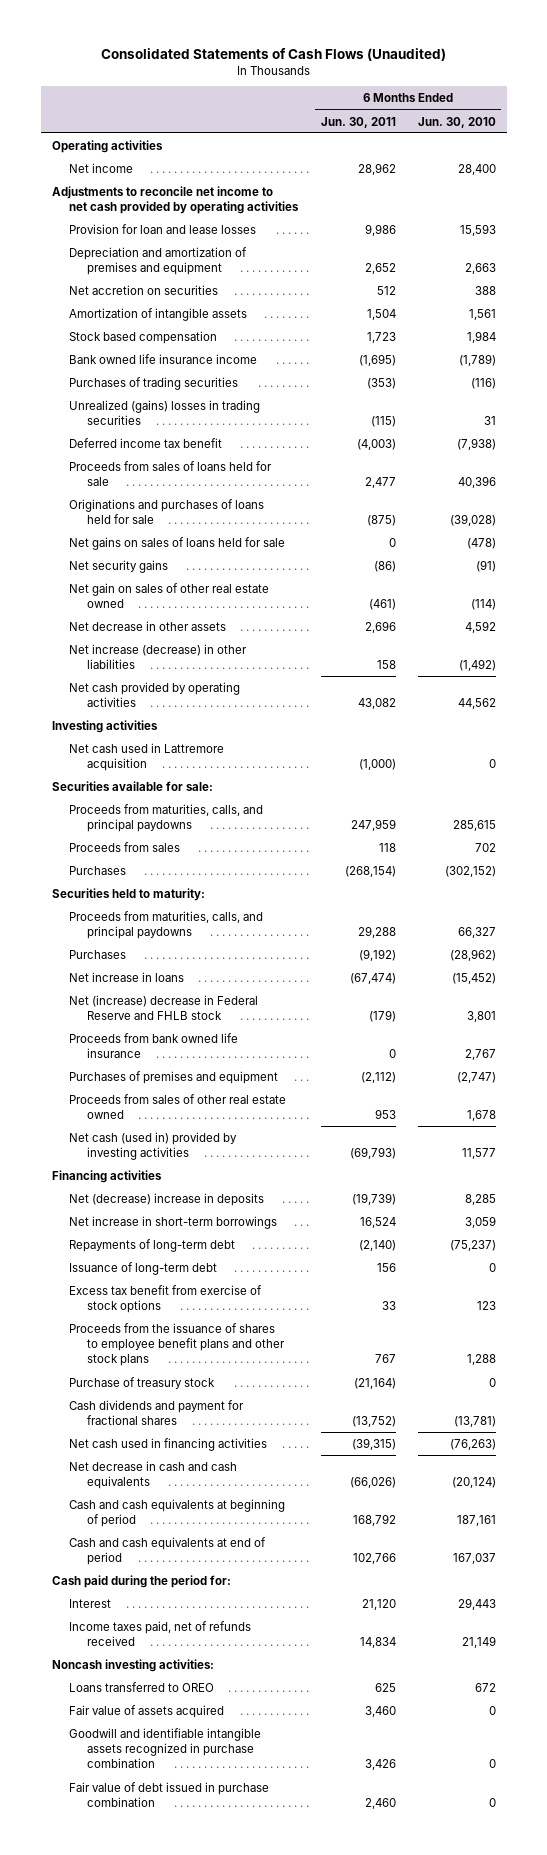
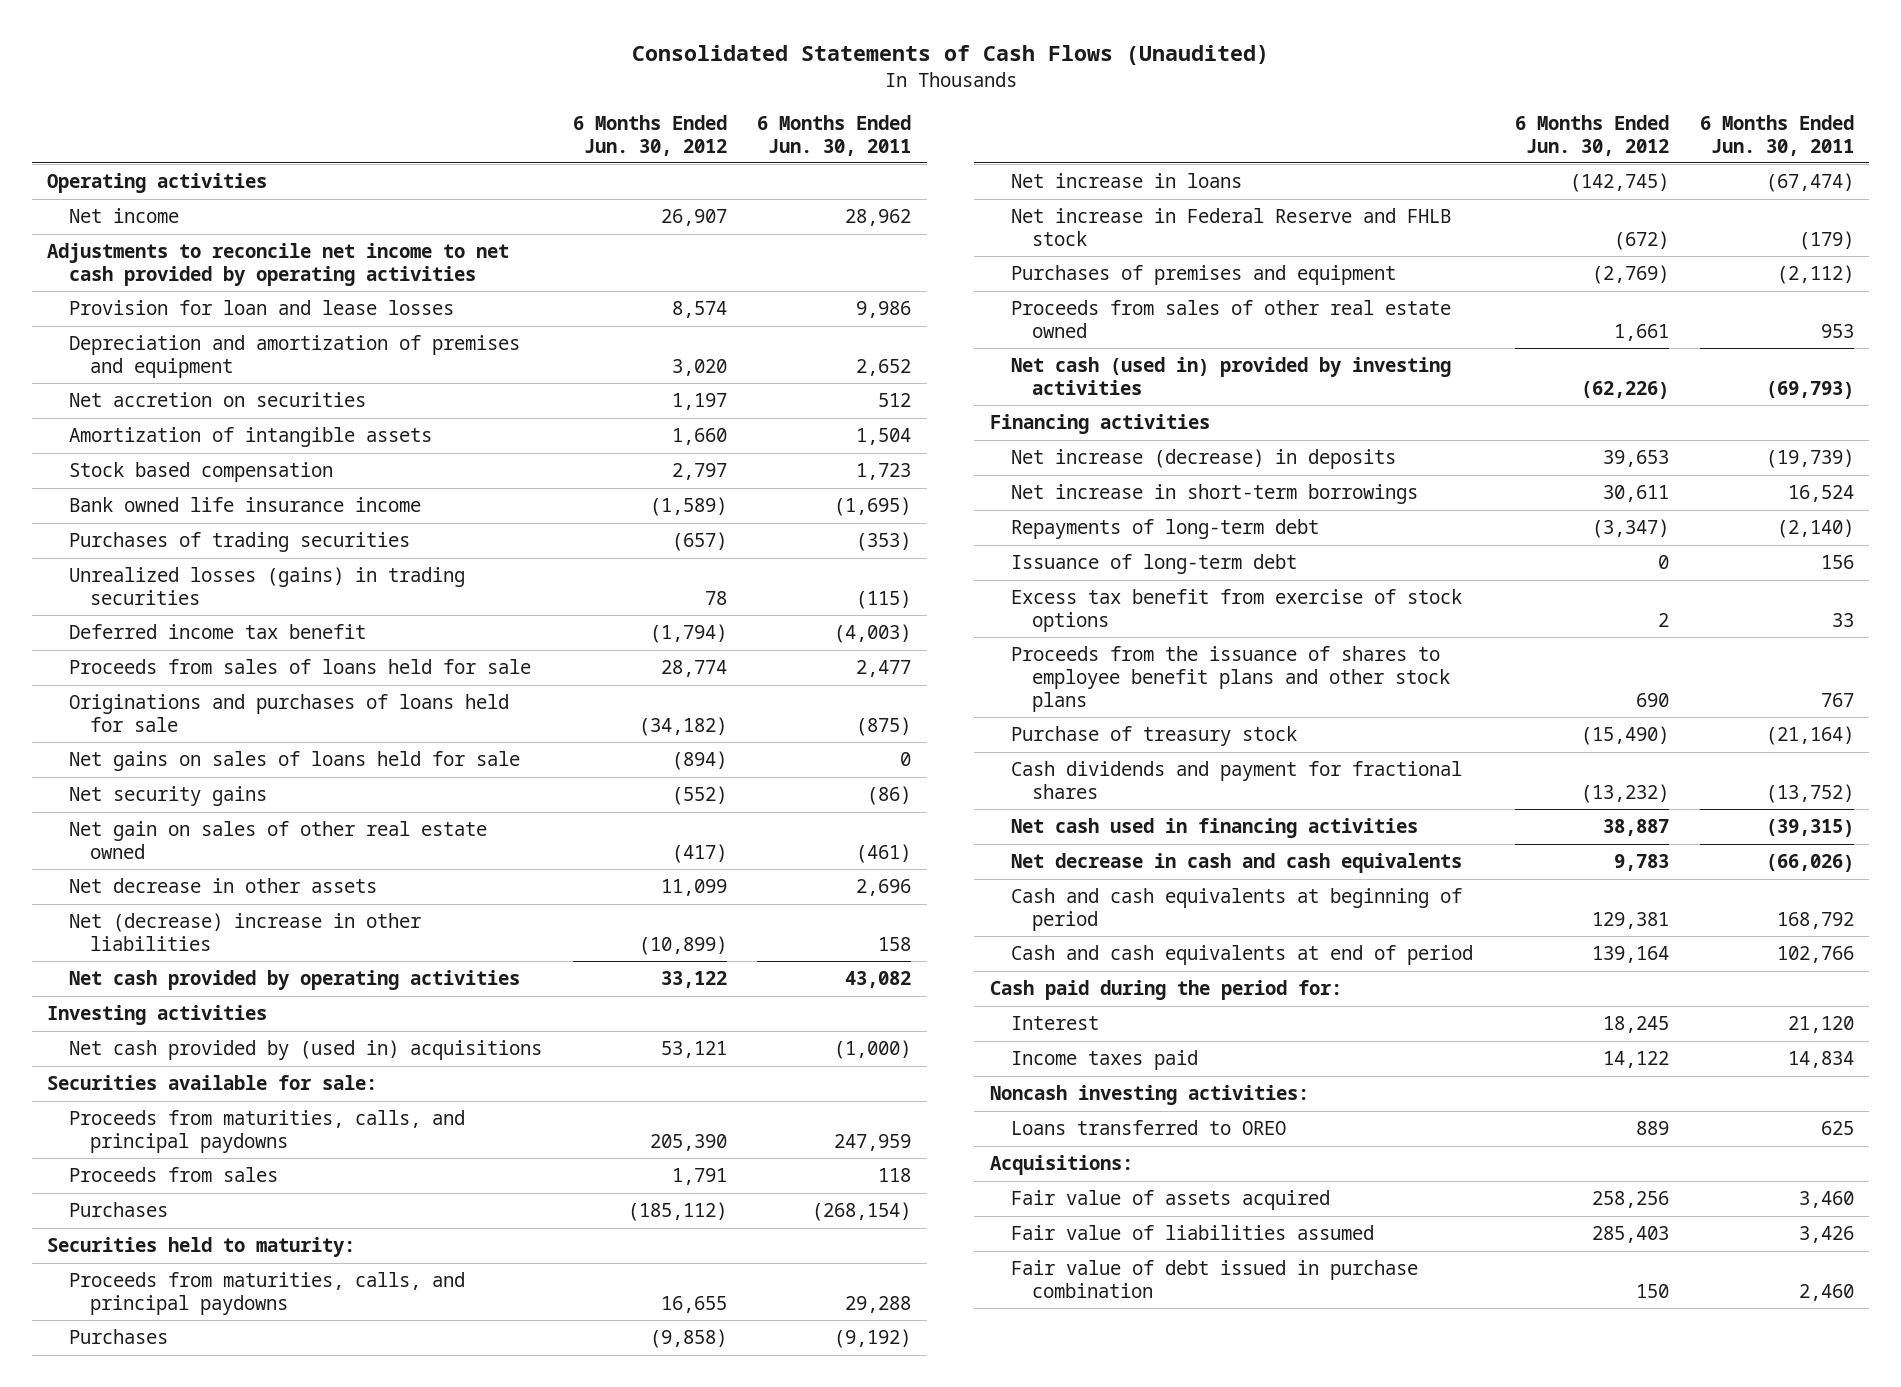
- | 6 Months Ended Jun. 30, 2011 | 6 Months Ended Jun. 30, 2010
+ | 6 Months Ended Jun. 30, 2012 | 6 Months Ended Jun. 30, 2011
- Unrealized (gains) losses in trading securities | (115) | 31
+ Unrealized losses (gains) in trading securities | 78 | (115)
- Net increase (decrease) in other liabilities | 158 | (1,492)
+ Net (decrease) increase in other liabilities | (10,899) | 158
- Net cash used in Lattremore acquisition | (1,000) | 0
+ Net cash provided by (used in) acquisitions | 53,121 | (1,000)
- Net (increase) decrease in Federal Reserve and FHLB stock | (179) | 3,801
- Proceeds from bank owned life insurance | 0 | 2,767
+ Net increase in Federal Reserve and FHLB stock | (672) | (179)
- Net (decrease) increase in deposits | (19,739) | 8,285
+ Net increase (decrease) in deposits | 39,653 | (19,739)
- Income taxes paid, net of refunds received | 14,834 | 21,149
+ Income taxes paid | 14,122 | 14,834
+ Acquisitions:
- Goodwill and identifiable intangible assets recognized in purchase combination | 3,426 | 0
+ Fair value of liabilities assumed | 285,403 | 3,426

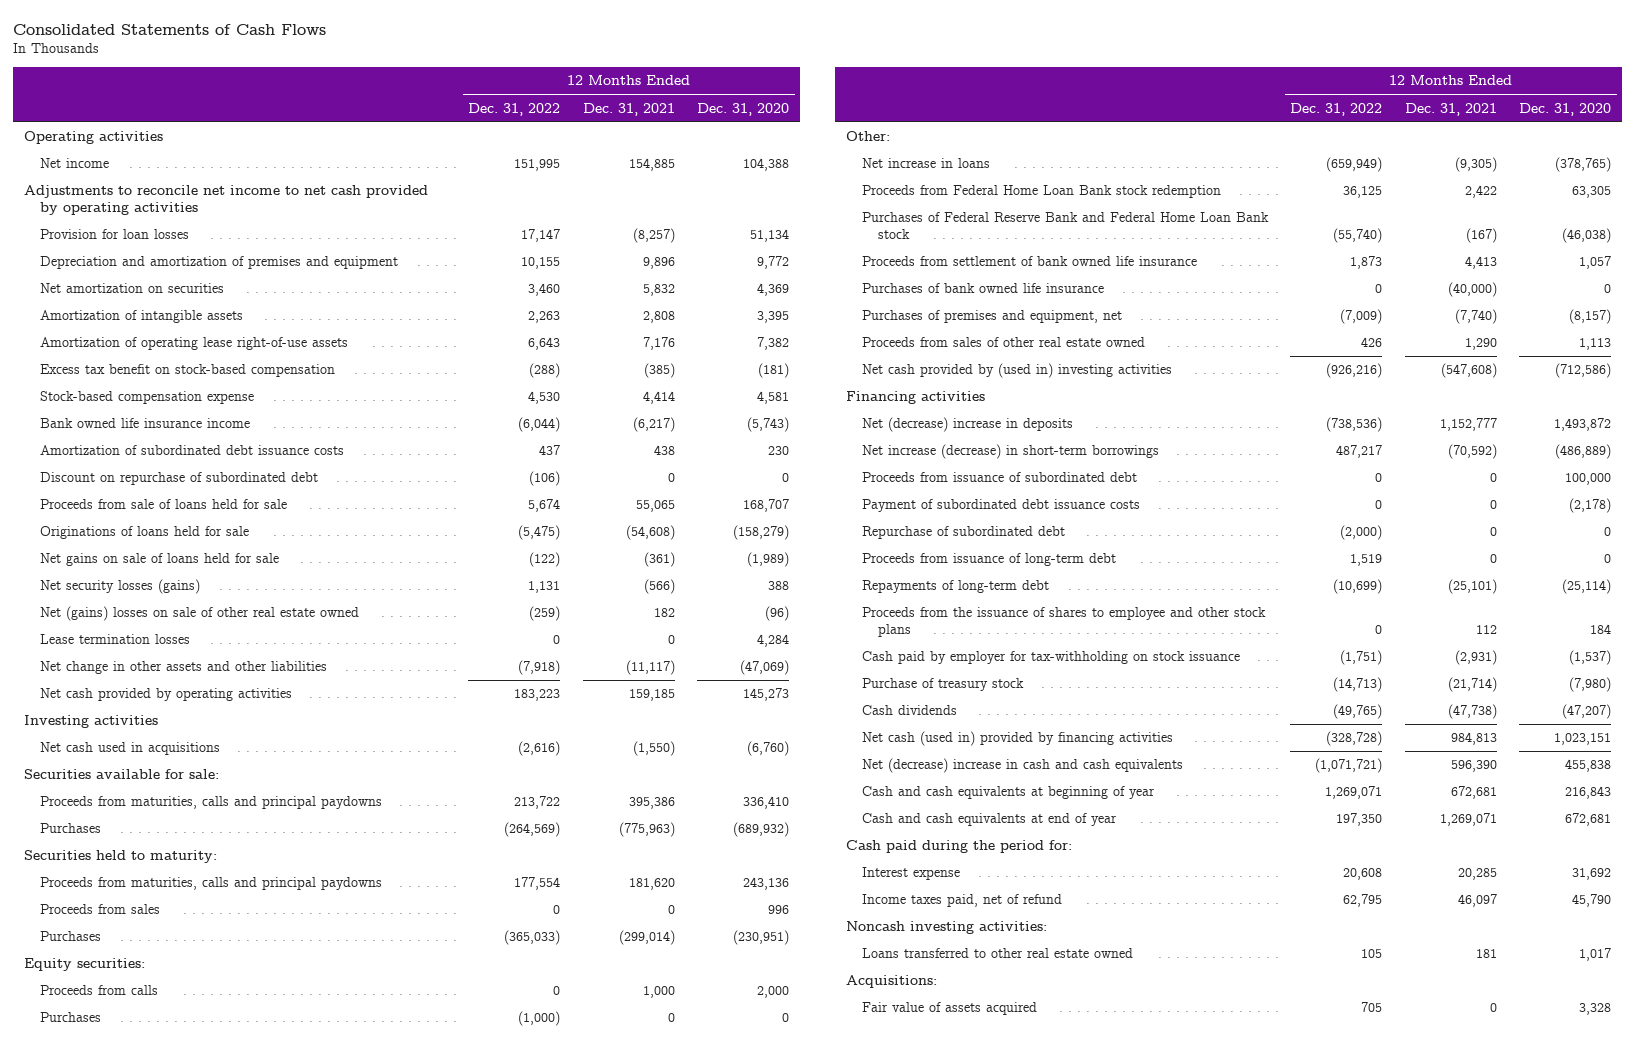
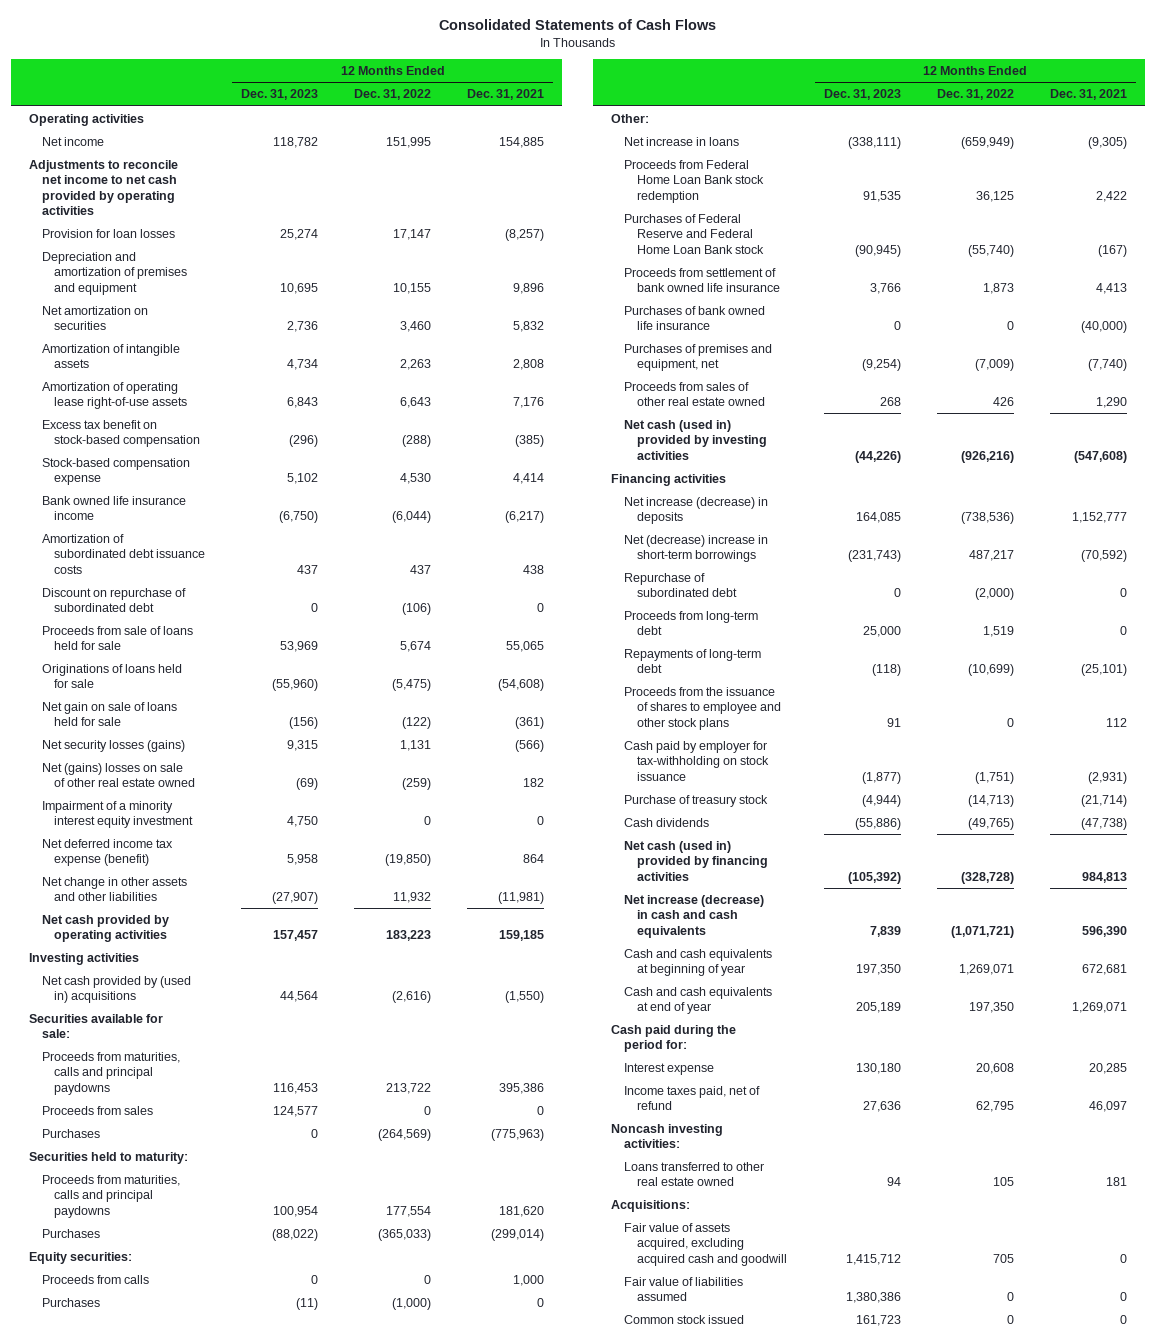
- | 12 Months Ended Dec. 31, 2022 | 12 Months Ended Dec. 31, 2021 | 12 Months Ended Dec. 31, 2020
+ | 12 Months Ended Dec. 31, 2023 | 12 Months Ended Dec. 31, 2022 | 12 Months Ended Dec. 31, 2021
- Net gains on sale of loans held for sale | (122) | (361) | (1,989)
+ Net gain on sale of loans held for sale | (156) | (122) | (361)
- Lease termination losses | 0 | 0 | 4,284
- Net change in other assets and other liabilities | (7,918) | (11,117) | (47,069)
+ Impairment of a minority interest equity investment | 4,750 | 0 | 0
+ Net deferred income tax expense (benefit) | 5,958 | (19,850) | 864
+ Net change in other assets and other liabilities | (27,907) | 11,932 | (11,981)
- Net cash used in acquisitions | (2,616) | (1,550) | (6,760)
+ Net cash provided by (used in) acquisitions | 44,564 | (2,616) | (1,550)
moved up: Proceeds from sales | 124,577 | 0 | 0
- Purchases of Federal Reserve Bank and Federal Home Loan Bank stock | (55,740) | (167) | (46,038)
+ Purchases of Federal Reserve and Federal Home Loan Bank stock | (90,945) | (55,740) | (167)
- Net cash provided by (used in) investing activities | (926,216) | (547,608) | (712,586)
+ Net cash (used in) provided by investing activities | (44,226) | (926,216) | (547,608)
- Net (decrease) increase in deposits | (738,536) | 1,152,777 | 1,493,872
- Net increase (decrease) in short-term borrowings | 487,217 | (70,592) | (486,889)
- Proceeds from issuance of subordinated debt | 0 | 0 | 100,000
- Payment of subordinated debt issuance costs | 0 | 0 | (2,178)
+ Net increase (decrease) in deposits | 164,085 | (738,536) | 1,152,777
+ Net (decrease) increase in short-term borrowings | (231,743) | 487,217 | (70,592)
- Proceeds from issuance of long-term debt | 1,519 | 0 | 0
+ Proceeds from long-term debt | 25,000 | 1,519 | 0
- Net (decrease) increase in cash and cash equivalents | (1,071,721) | 596,390 | 455,838
+ Net increase (decrease) in cash and cash equivalents | 7,839 | (1,071,721) | 596,390
- Fair value of assets acquired | 705 | 0 | 3,328
+ Fair value of assets acquired, excluding acquired cash and goodwill | 1,415,712 | 705 | 0
+ Fair value of liabilities assumed | 1,380,386 | 0 | 0
+ Common stock issued | 161,723 | 0 | 0

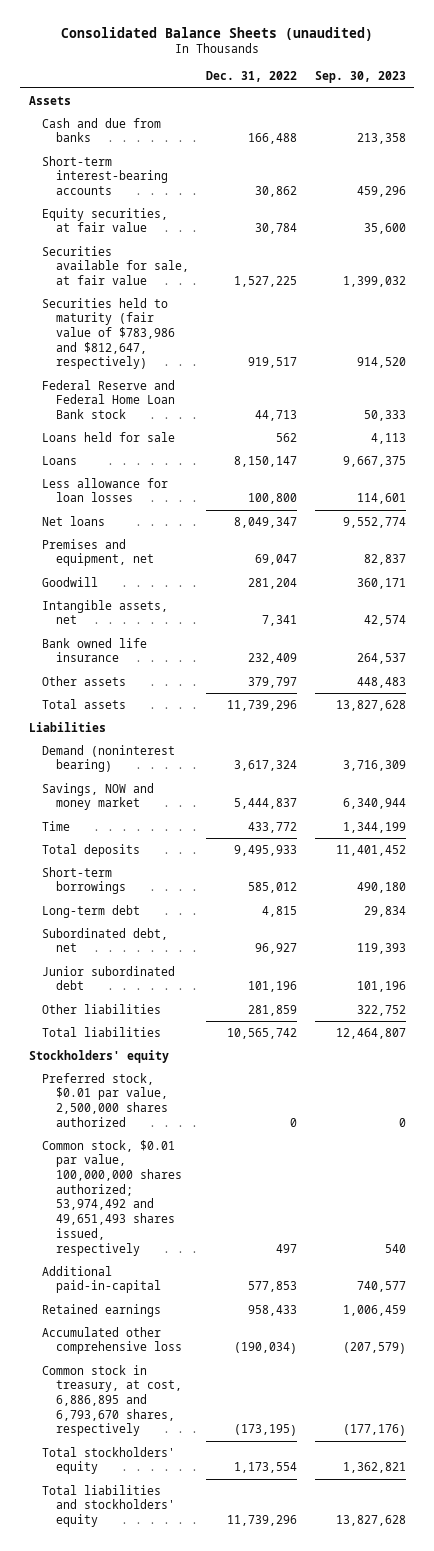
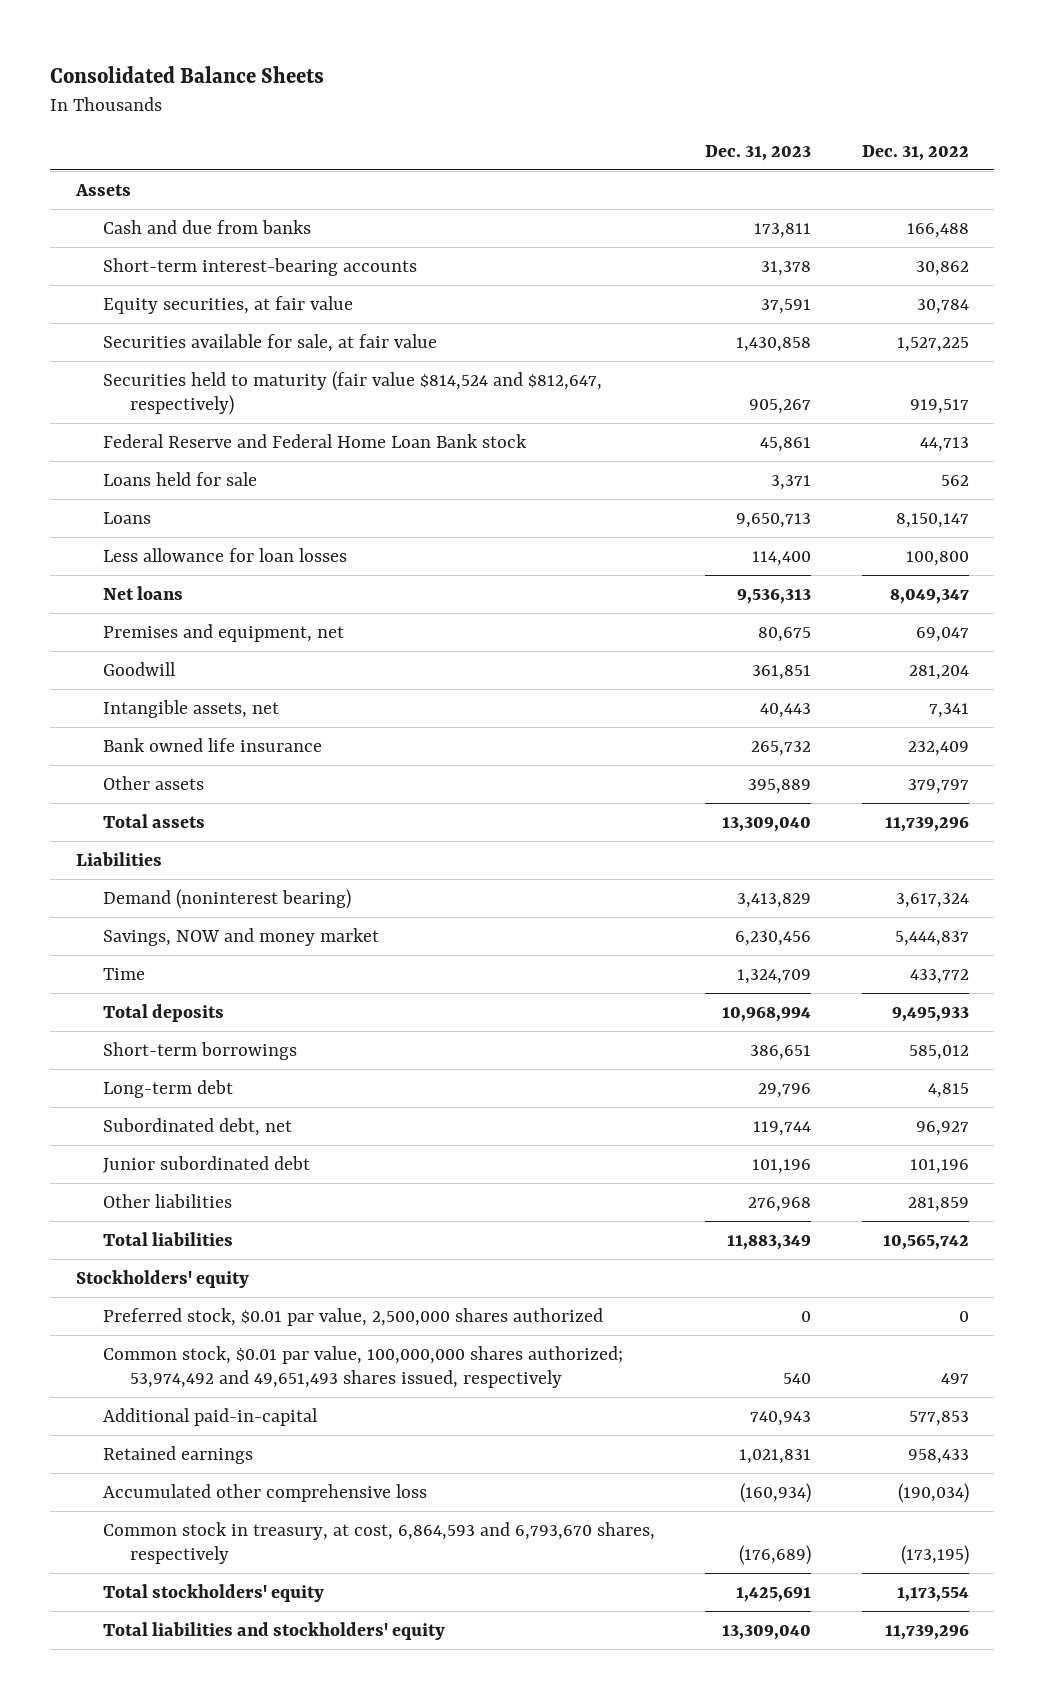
- Consolidated Balance Sheets (unaudited)
+ Consolidated Balance Sheets
- | Dec. 31, 2022 | Sep. 30, 2023
+ | Dec. 31, 2023 | Dec. 31, 2022
- Securities held to maturity (fair value of $783,986 and $812,647, respectively) | 919,517 | 914,520
+ Securities held to maturity (fair value $814,524 and $812,647, respectively) | 905,267 | 919,517
- Common stock in treasury, at cost, 6,886,895 and 6,793,670 shares, respectively | (173,195) | (177,176)
+ Common stock in treasury, at cost, 6,864,593 and 6,793,670 shares, respectively | (176,689) | (173,195)

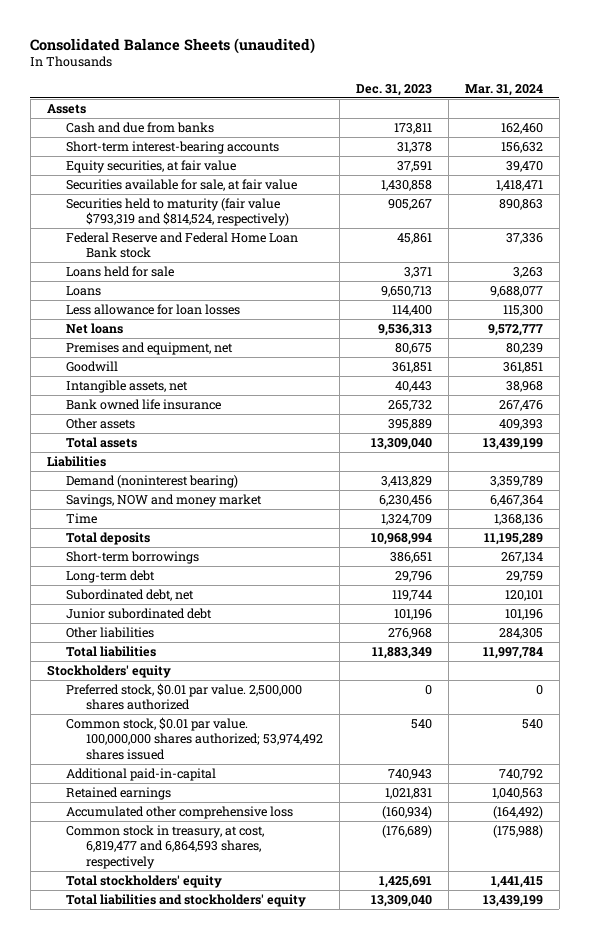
- Consolidated Balance Sheets
+ Consolidated Balance Sheets (unaudited)
- | Dec. 31, 2023 | Dec. 31, 2022
+ | Dec. 31, 2023 | Mar. 31, 2024
- Securities held to maturity (fair value $814,524 and $812,647, respectively) | 905,267 | 919,517
+ Securities held to maturity (fair value $793,319 and $814,524, respectively) | 905,267 | 890,863
- Preferred stock, $0.01 par value, 2,500,000 shares authorized | 0 | 0
- Common stock, $0.01 par value, 100,000,000 shares authorized; 53,974,492 and 49,651,493 shares issued, respectively | 540 | 497
+ Preferred stock, $0.01 par value. 2,500,000 shares authorized | 0 | 0
+ Common stock, $0.01 par value. 100,000,000 shares authorized; 53,974,492 shares issued | 540 | 540
- Common stock in treasury, at cost, 6,864,593 and 6,793,670 shares, respectively | (176,689) | (173,195)
+ Common stock in treasury, at cost, 6,819,477 and 6,864,593 shares, respectively | (176,689) | (175,988)

